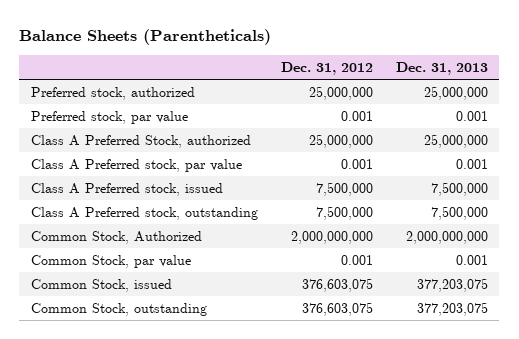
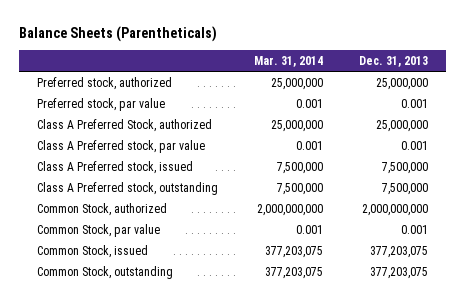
- | Dec. 31, 2012 | Dec. 31, 2013
+ | Mar. 31, 2014 | Dec. 31, 2013
- Common Stock, Authorized | 2,000,000,000 | 2,000,000,000
+ Common Stock, authorized | 2,000,000,000 | 2,000,000,000

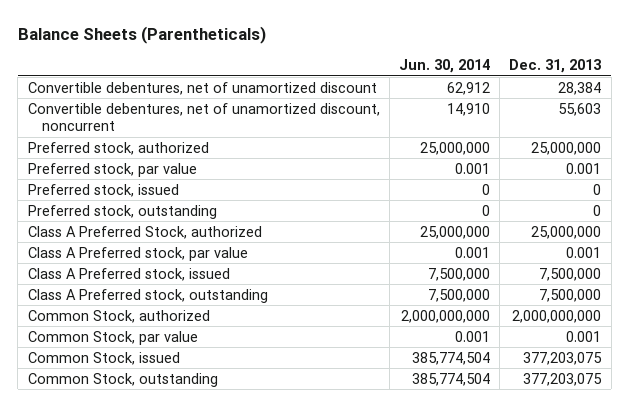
- | Mar. 31, 2014 | Dec. 31, 2013
+ | Jun. 30, 2014 | Dec. 31, 2013
+ Convertible debentures, net of unamortized discount | 62,912 | 28,384
+ Convertible debentures, net of unamortized discount, noncurrent | 14,910 | 55,603
+ Preferred stock, issued | 0 | 0
+ Preferred stock, outstanding | 0 | 0

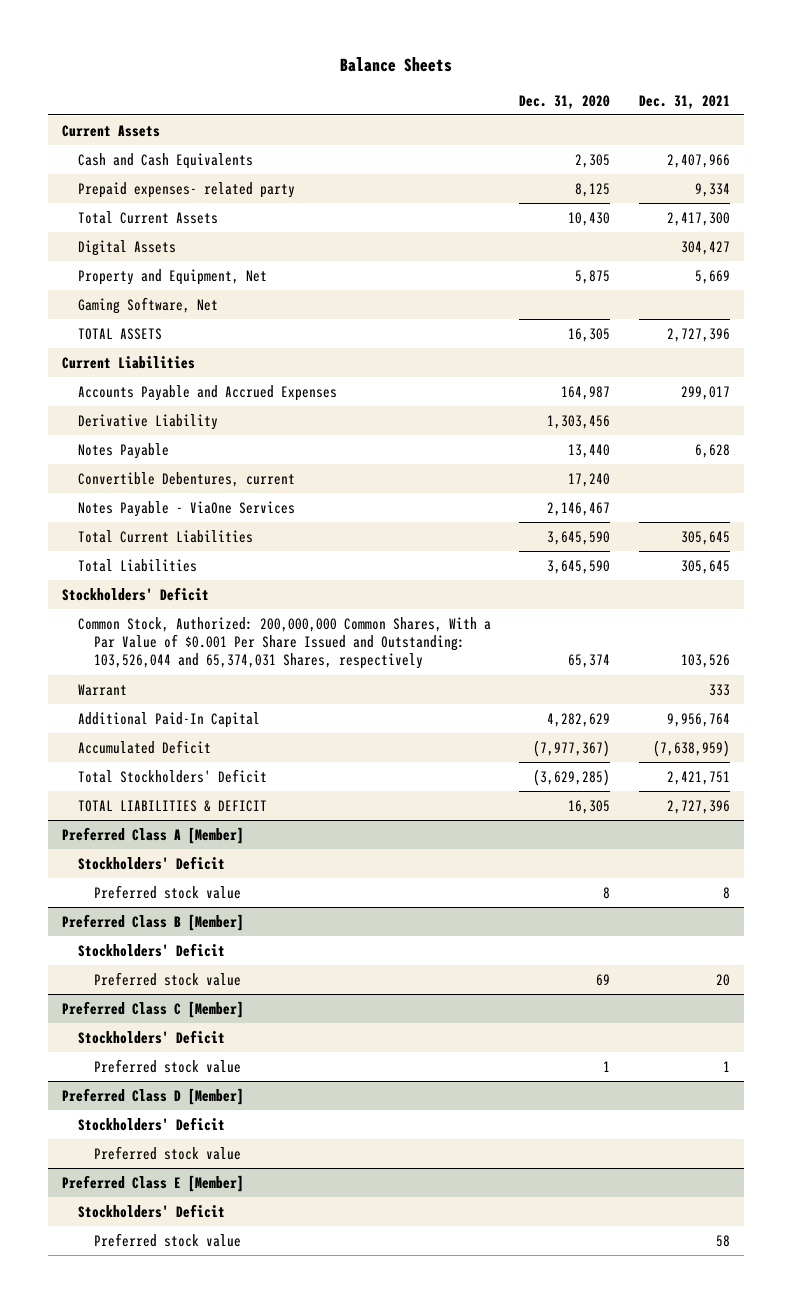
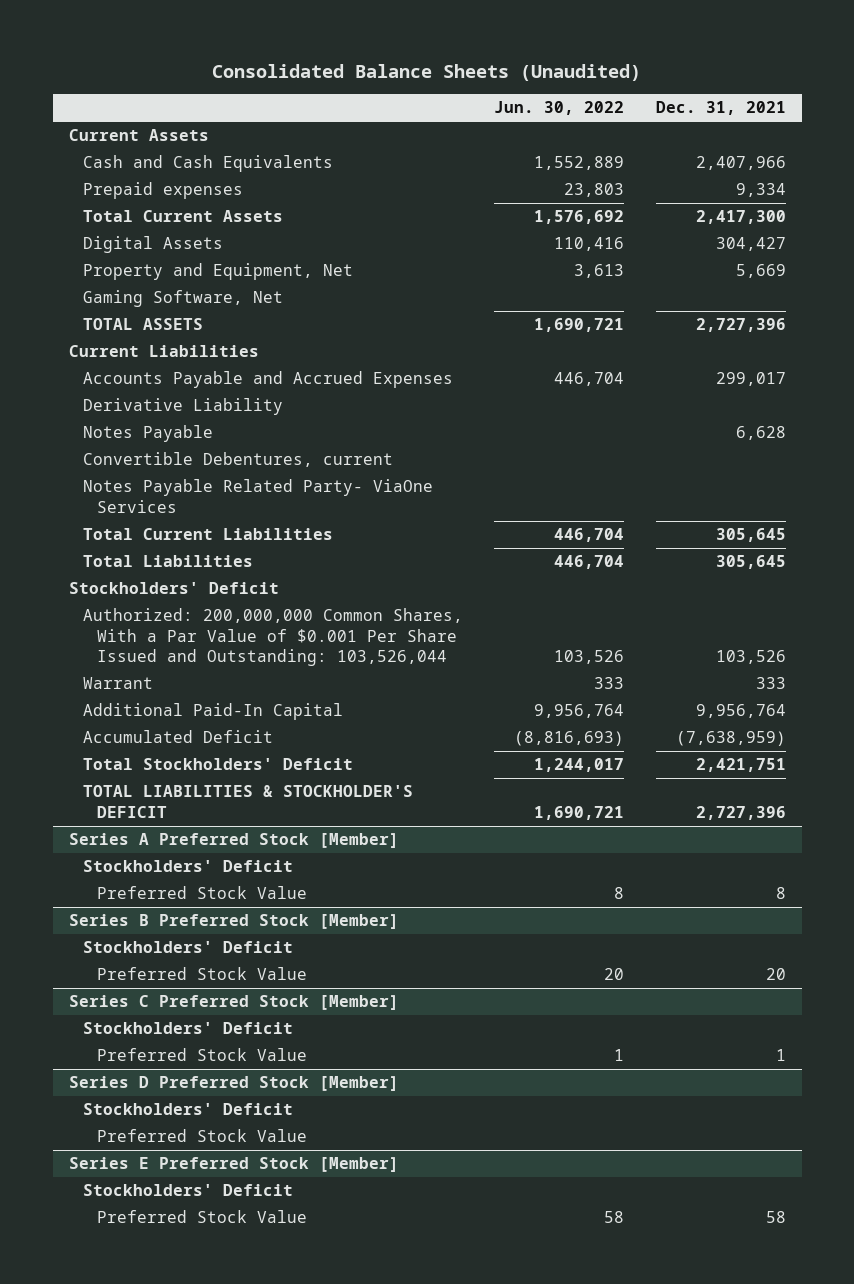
- Balance Sheets
+ Consolidated Balance Sheets (Unaudited)
- | Dec. 31, 2020 | Dec. 31, 2021
+ | Jun. 30, 2022 | Dec. 31, 2021
- Prepaid expenses- related party | 8,125 | 9,334
+ Prepaid expenses | 23,803 | 9,334
- Notes Payable - ViaOne Services | 2,146,467 |
+ Notes Payable Related Party- ViaOne Services
- Common Stock, Authorized: 200,000,000 Common Shares, With a Par Value of $0.001 Per Share Issued and Outstanding: 103,526,044 and 65,374,031 Shares, respectively | 65,374 | 103,526
+ Authorized: 200,000,000 Common Shares, With a Par Value of $0.001 Per Share Issued and Outstanding: 103,526,044 | 103,526 | 103,526
- TOTAL LIABILITIES & DEFICIT | 16,305 | 2,727,396
- Preferred Class A [Member]
+ TOTAL LIABILITIES & STOCKHOLDER'S DEFICIT | 1,690,721 | 2,727,396
+ Series A Preferred Stock [Member]
- Preferred stock value | 8 | 8
- Preferred Class B [Member]
+ Preferred Stock Value | 8 | 8
+ Series B Preferred Stock [Member]
- Preferred stock value | 69 | 20
- Preferred Class C [Member]
+ Preferred Stock Value | 20 | 20
+ Series C Preferred Stock [Member]
- Preferred stock value | 1 | 1
- Preferred Class D [Member]
+ Preferred Stock Value | 1 | 1
+ Series D Preferred Stock [Member]
- Preferred stock value
- Preferred Class E [Member]
+ Preferred Stock Value
+ Series E Preferred Stock [Member]
- Preferred stock value | | 58
+ Preferred Stock Value | 58 | 58

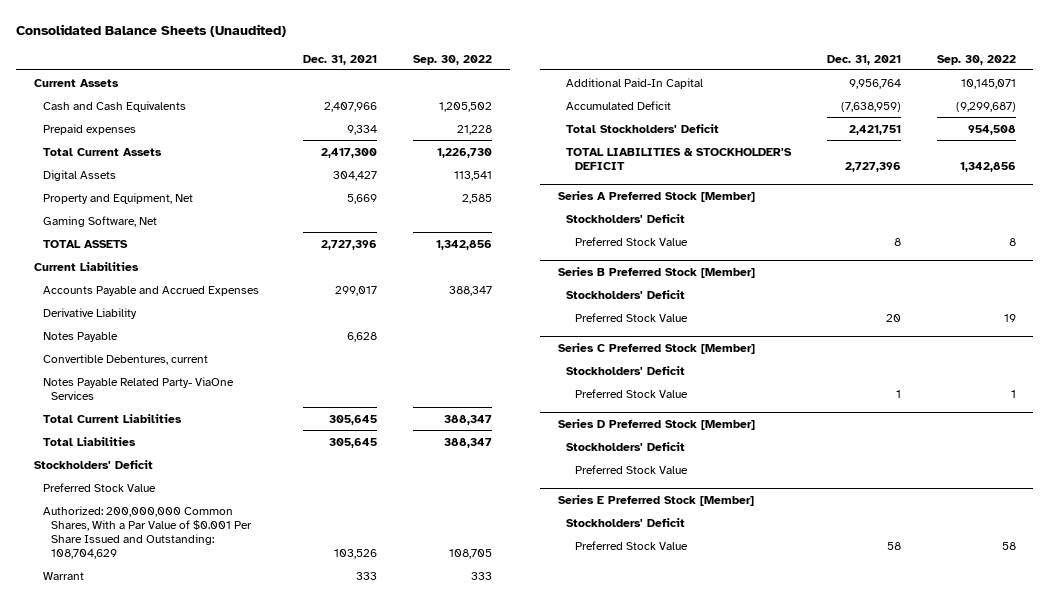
- | Jun. 30, 2022 | Dec. 31, 2021
+ | Dec. 31, 2021 | Sep. 30, 2022
- Authorized: 200,000,000 Common Shares, With a Par Value of $0.001 Per Share Issued and Outstanding: 103,526,044 | 103,526 | 103,526
+ Preferred Stock Value
+ Authorized: 200,000,000 Common Shares, With a Par Value of $0.001 Per Share Issued and Outstanding: 108,704,629 | 103,526 | 108,705

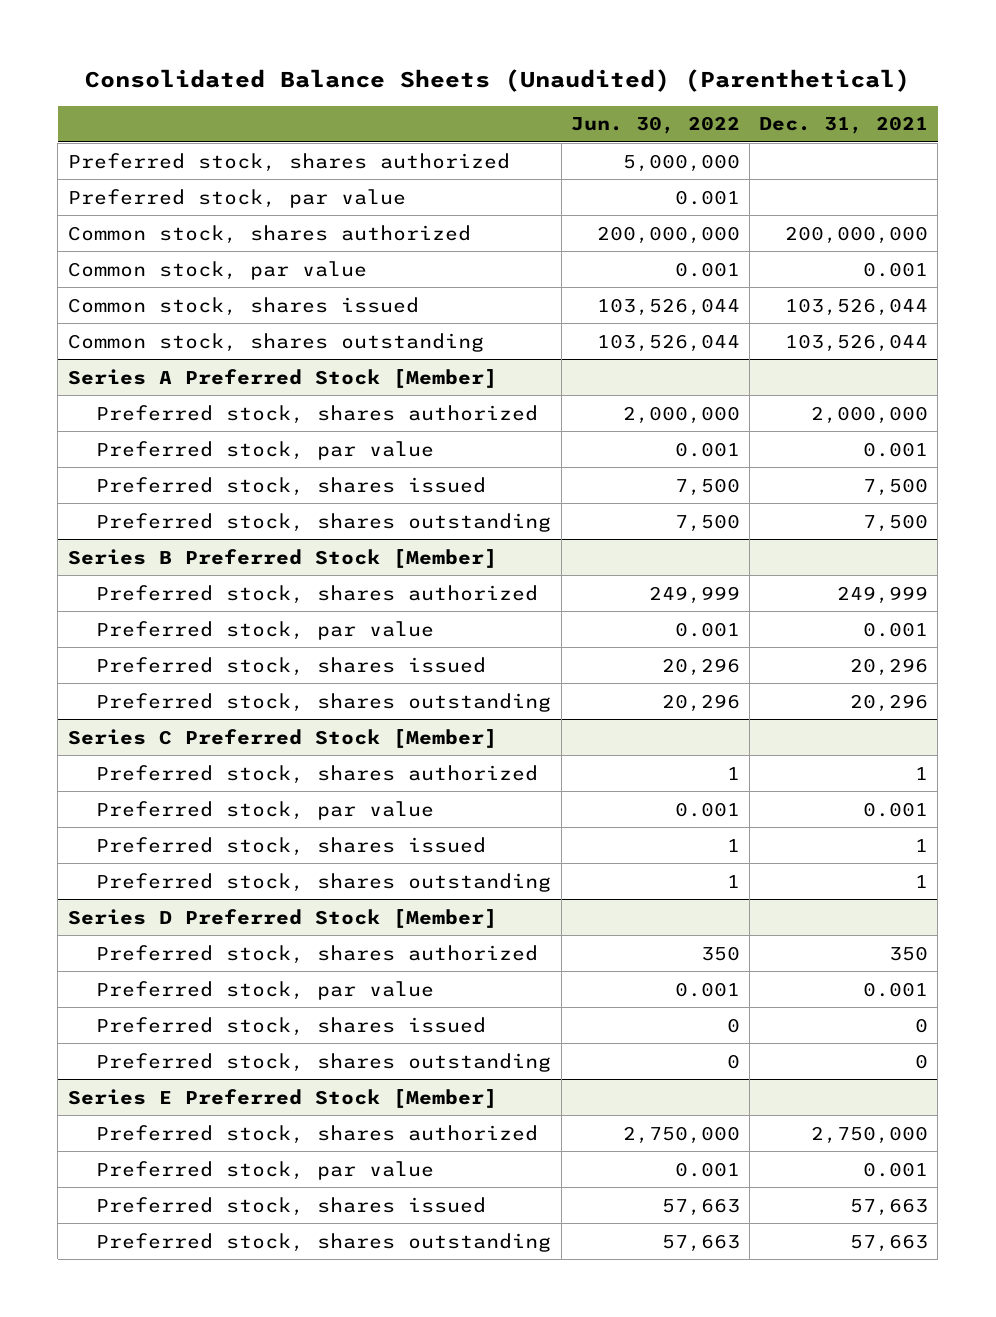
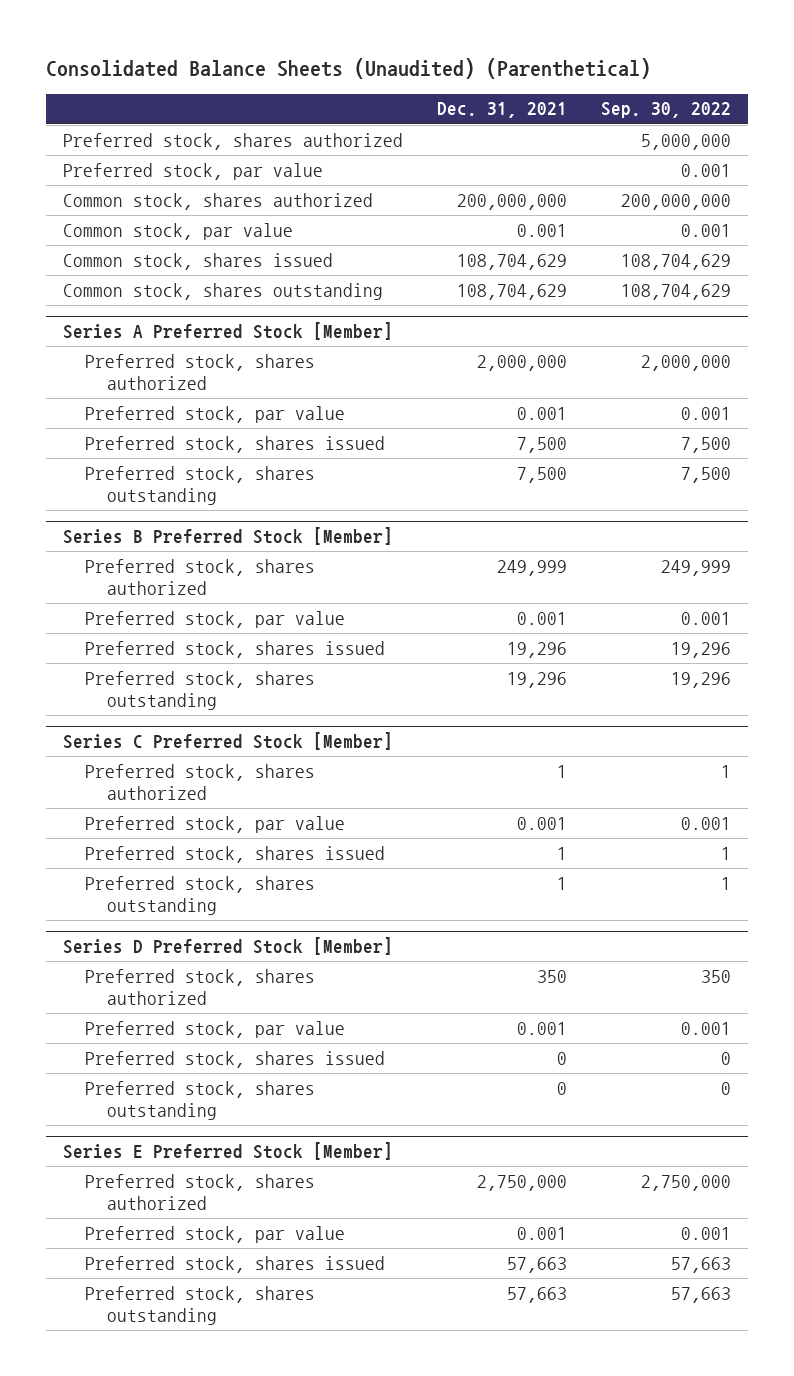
- | Jun. 30, 2022 | Dec. 31, 2021
+ | Dec. 31, 2021 | Sep. 30, 2022
- Common stock, shares issued | 103,526,044 | 103,526,044
- Common stock, shares outstanding | 103,526,044 | 103,526,044
+ Common stock, shares issued | 108,704,629 | 108,704,629
+ Common stock, shares outstanding | 108,704,629 | 108,704,629
@ Series B Preferred Stock [Member]
- Preferred stock, shares issued | 20,296 | 20,296
- Preferred stock, shares outstanding | 20,296 | 20,296
+ Preferred stock, shares issued | 19,296 | 19,296
+ Preferred stock, shares outstanding | 19,296 | 19,296

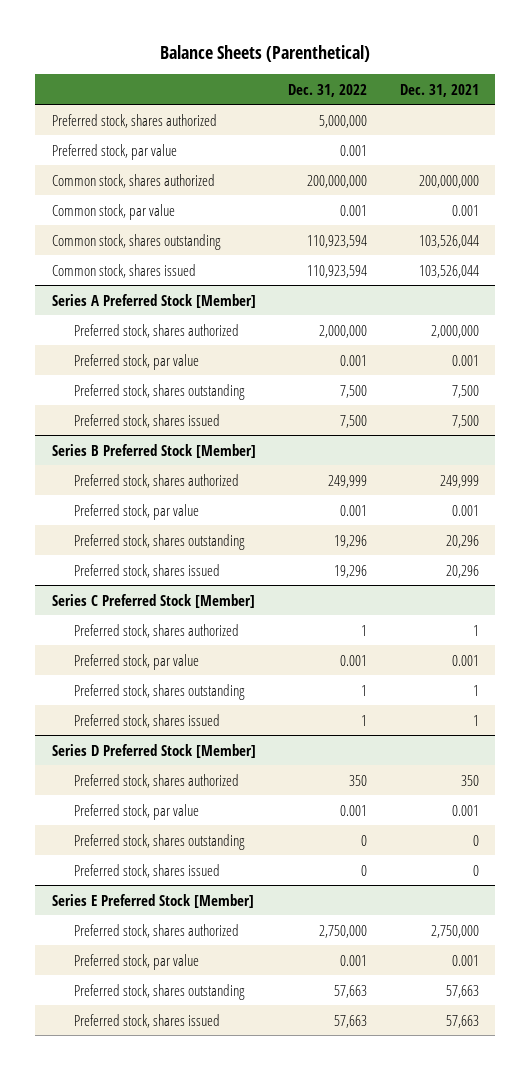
- Consolidated Balance Sheets (Unaudited) (Parenthetical)
+ Balance Sheets (Parenthetical)
- | Dec. 31, 2021 | Sep. 30, 2022
+ | Dec. 31, 2022 | Dec. 31, 2021
- Common stock, shares issued | 108,704,629 | 108,704,629
- Common stock, shares outstanding | 108,704,629 | 108,704,629
+ Common stock, shares outstanding | 110,923,594 | 103,526,044
+ Common stock, shares issued | 110,923,594 | 103,526,044
@ Series A Preferred Stock [Member]
moved down: Preferred stock, shares issued | 7,500 | 7,500
@ Series B Preferred Stock [Member]
- Preferred stock, shares issued | 19,296 | 19,296
- Preferred stock, shares outstanding | 19,296 | 19,296
+ Preferred stock, shares outstanding | 19,296 | 20,296
+ Preferred stock, shares issued | 19,296 | 20,296
@ Series C Preferred Stock [Member]
moved down: Preferred stock, shares issued | 1 | 1
@ Series D Preferred Stock [Member]
moved down: Preferred stock, shares issued | 0 | 0
@ Series E Preferred Stock [Member]
moved down: Preferred stock, shares issued | 57,663 | 57,663

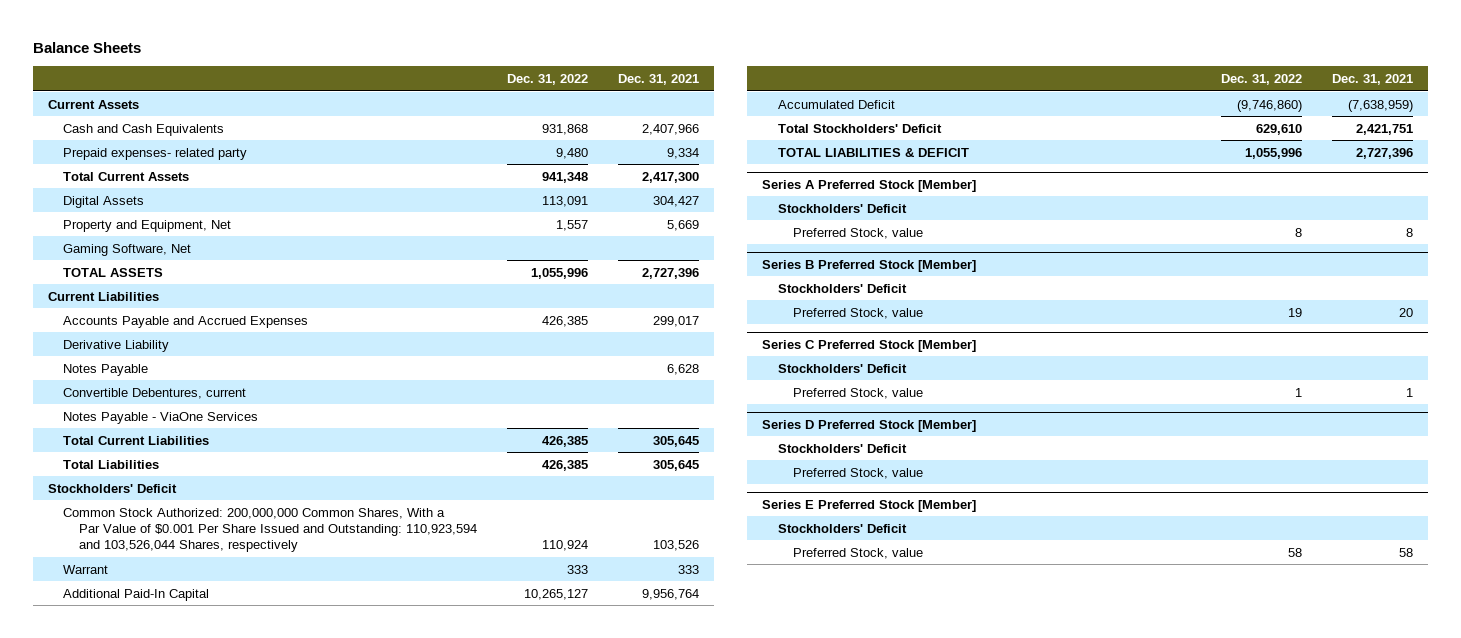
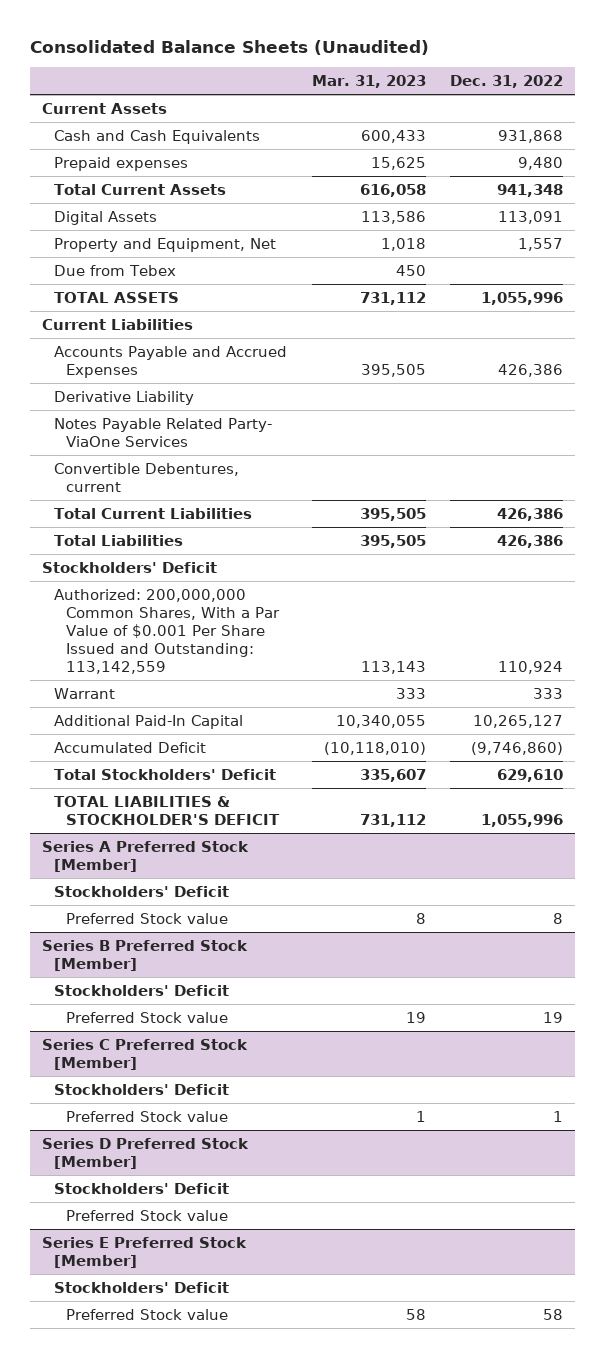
- Balance Sheets
+ Consolidated Balance Sheets (Unaudited)
- | Dec. 31, 2022 | Dec. 31, 2021
+ | Mar. 31, 2023 | Dec. 31, 2022
- Prepaid expenses- related party | 9,480 | 9,334
+ Prepaid expenses | 15,625 | 9,480
- Gaming Software, Net
+ Due from Tebex | 450 |
- Accounts Payable and Accrued Expenses | 426,385 | 299,017
+ Accounts Payable and Accrued Expenses | 395,505 | 426,386
- Notes Payable | | 6,628
+ Notes Payable Related Party- ViaOne Services
- Notes Payable - ViaOne Services
- Total Current Liabilities | 426,385 | 305,645
- Total Liabilities | 426,385 | 305,645
+ Total Current Liabilities | 395,505 | 426,386
+ Total Liabilities | 395,505 | 426,386
- Common Stock Authorized: 200,000,000 Common Shares, With a Par Value of $0.001 Per Share Issued and Outstanding: 110,923,594 and 103,526,044 Shares, respectively | 110,924 | 103,526
+ Authorized: 200,000,000 Common Shares, With a Par Value of $0.001 Per Share Issued and Outstanding: 113,142,559 | 113,143 | 110,924
- TOTAL LIABILITIES & DEFICIT | 1,055,996 | 2,727,396
+ TOTAL LIABILITIES & STOCKHOLDER'S DEFICIT | 731,112 | 1,055,996
@ Series A Preferred Stock [Member]
- Preferred Stock, value | 8 | 8
+ Preferred Stock value | 8 | 8
@ Series B Preferred Stock [Member]
- Preferred Stock, value | 19 | 20
+ Preferred Stock value | 19 | 19
@ Series C Preferred Stock [Member]
- Preferred Stock, value | 1 | 1
+ Preferred Stock value | 1 | 1
@ Series D Preferred Stock [Member]
- Preferred Stock, value
+ Preferred Stock value
@ Series E Preferred Stock [Member]
- Preferred Stock, value | 58 | 58
+ Preferred Stock value | 58 | 58

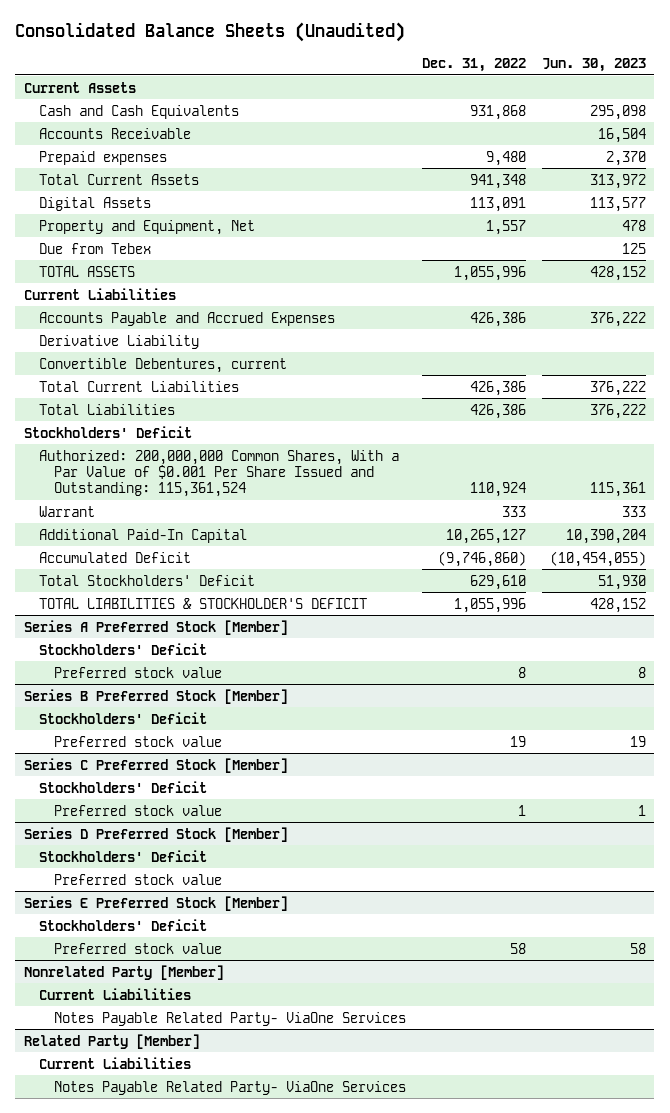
- | Mar. 31, 2023 | Dec. 31, 2022
+ | Dec. 31, 2022 | Jun. 30, 2023
+ Accounts Receivable | | 16,504
- Notes Payable Related Party- ViaOne Services
- Authorized: 200,000,000 Common Shares, With a Par Value of $0.001 Per Share Issued and Outstanding: 113,142,559 | 113,143 | 110,924
+ Authorized: 200,000,000 Common Shares, With a Par Value of $0.001 Per Share Issued and Outstanding: 115,361,524 | 110,924 | 115,361
@ Series A Preferred Stock [Member]
- Preferred Stock value | 8 | 8
+ Preferred stock value | 8 | 8
@ Series B Preferred Stock [Member]
- Preferred Stock value | 19 | 19
+ Preferred stock value | 19 | 19
@ Series C Preferred Stock [Member]
- Preferred Stock value | 1 | 1
+ Preferred stock value | 1 | 1
@ Series D Preferred Stock [Member]
- Preferred Stock value
+ Preferred stock value
@ Series E Preferred Stock [Member]
- Preferred Stock value | 58 | 58
+ Preferred stock value | 58 | 58
+ Nonrelated Party [Member]
+ Current Liabilities
+ Notes Payable Related Party- ViaOne Services
+ Related Party [Member]
+ Current Liabilities
+ Notes Payable Related Party- ViaOne Services

